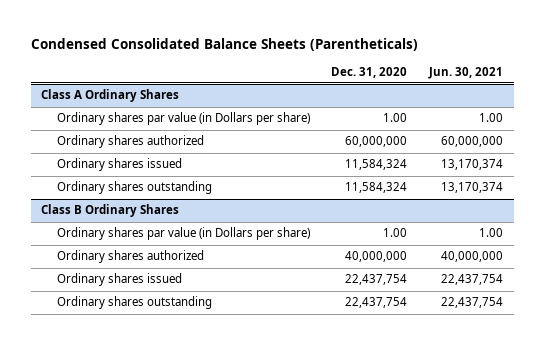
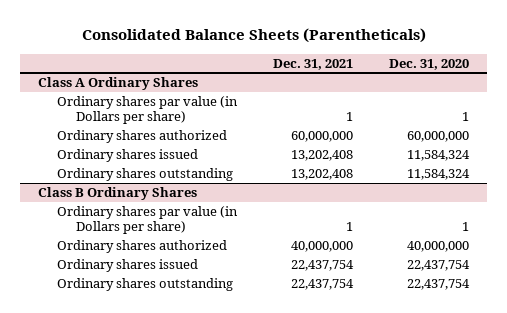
- Condensed Consolidated Balance Sheets (Parentheticals)
+ Consolidated Balance Sheets (Parentheticals)
- | Dec. 31, 2020 | Jun. 30, 2021
+ | Dec. 31, 2021 | Dec. 31, 2020
@ Class A Ordinary Shares
- Ordinary shares par value (in Dollars per share) | 1.00 | 1.00
+ Ordinary shares par value (in Dollars per share) | 1 | 1
@ Class B Ordinary Shares
- Ordinary shares par value (in Dollars per share) | 1.00 | 1.00
+ Ordinary shares par value (in Dollars per share) | 1 | 1

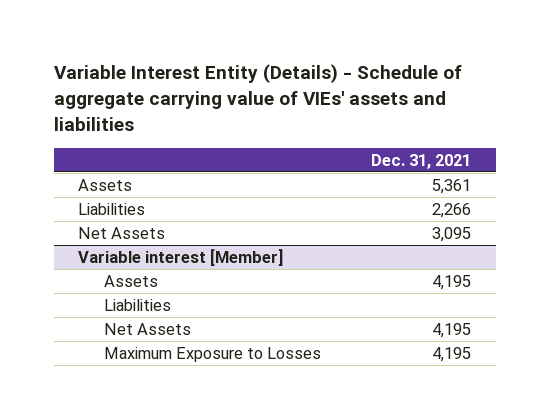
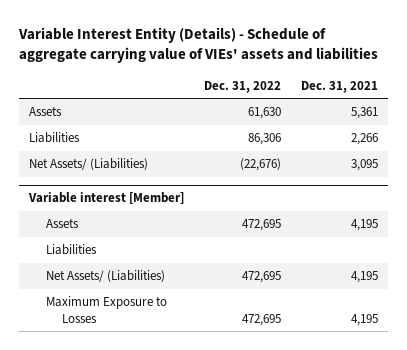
- | Dec. 31, 2021
+ | Dec. 31, 2022 | Dec. 31, 2021
- Net Assets | 3,095
+ Net Assets/ (Liabilities) | (22,676) | 3,095
@ Variable interest [Member]
- Net Assets | 4,195
+ Net Assets/ (Liabilities) | 472,695 | 4,195

